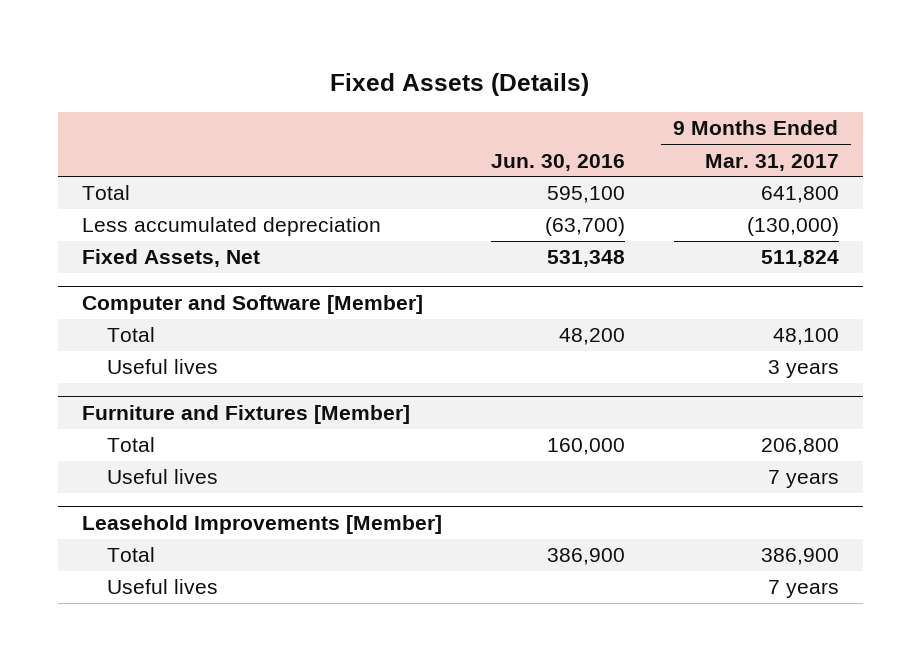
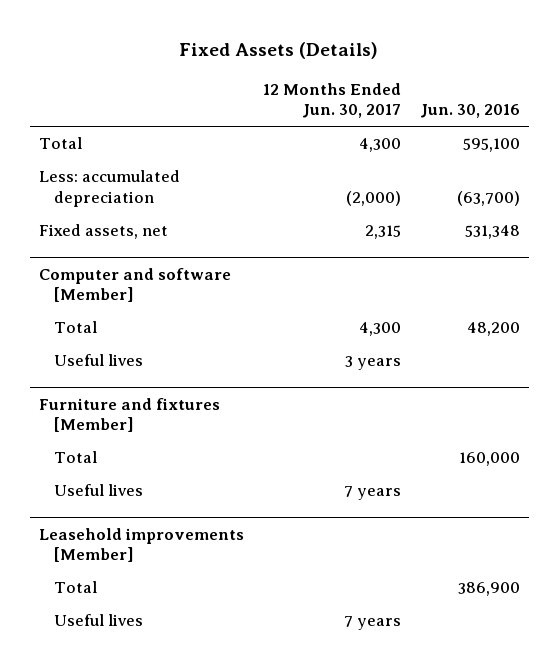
- | Jun. 30, 2016 | 9 Months Ended Mar. 31, 2017
+ | 12 Months Ended Jun. 30, 2017 | Jun. 30, 2016
- Less accumulated depreciation | (63,700) | (130,000)
- Fixed Assets, Net | 531,348 | 511,824
- Computer and Software [Member]
+ Less: accumulated depreciation | (2,000) | (63,700)
+ Fixed assets, net | 2,315 | 531,348
+ Computer and software [Member]
- Furniture and Fixtures [Member]
+ Furniture and fixtures [Member]
- Leasehold Improvements [Member]
+ Leasehold improvements [Member]

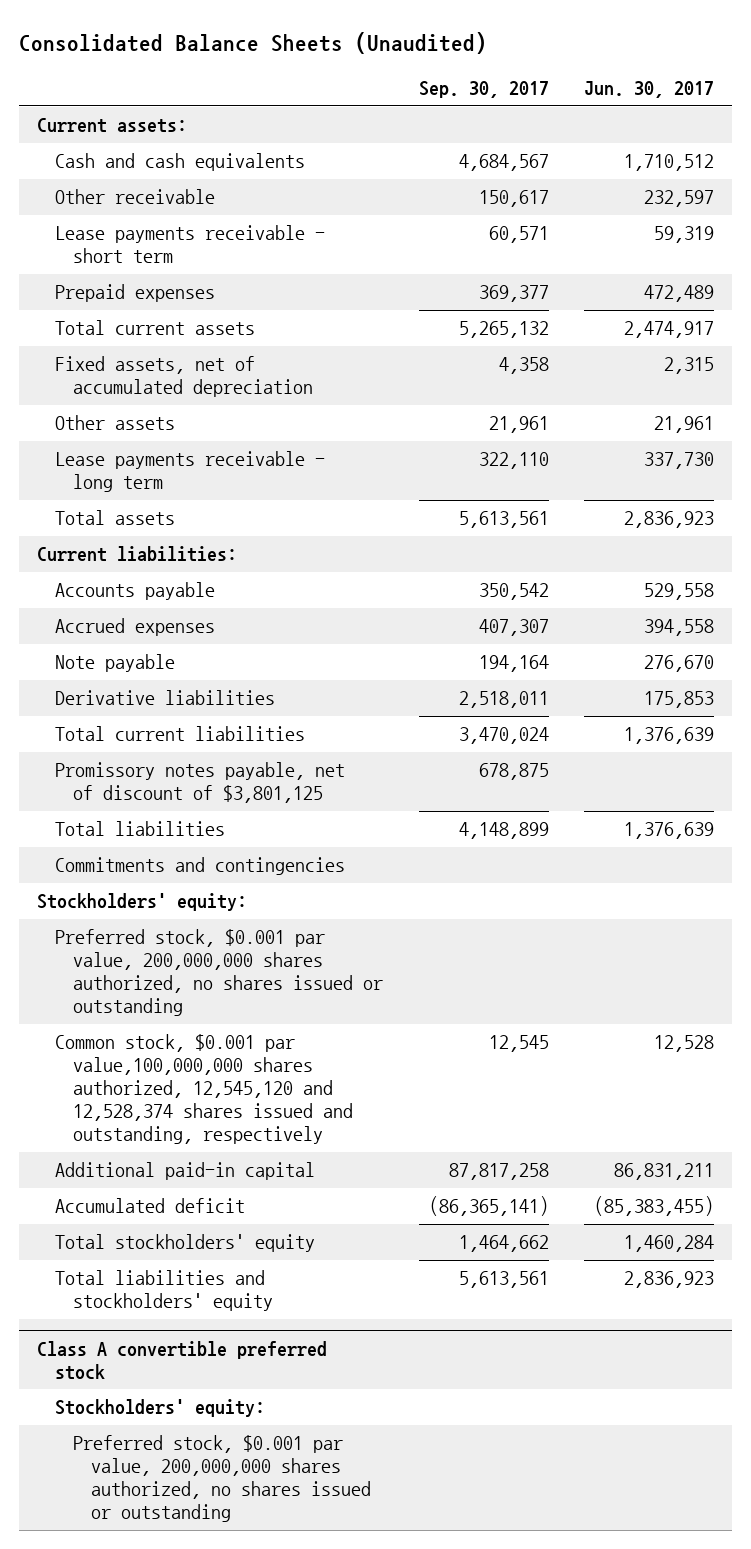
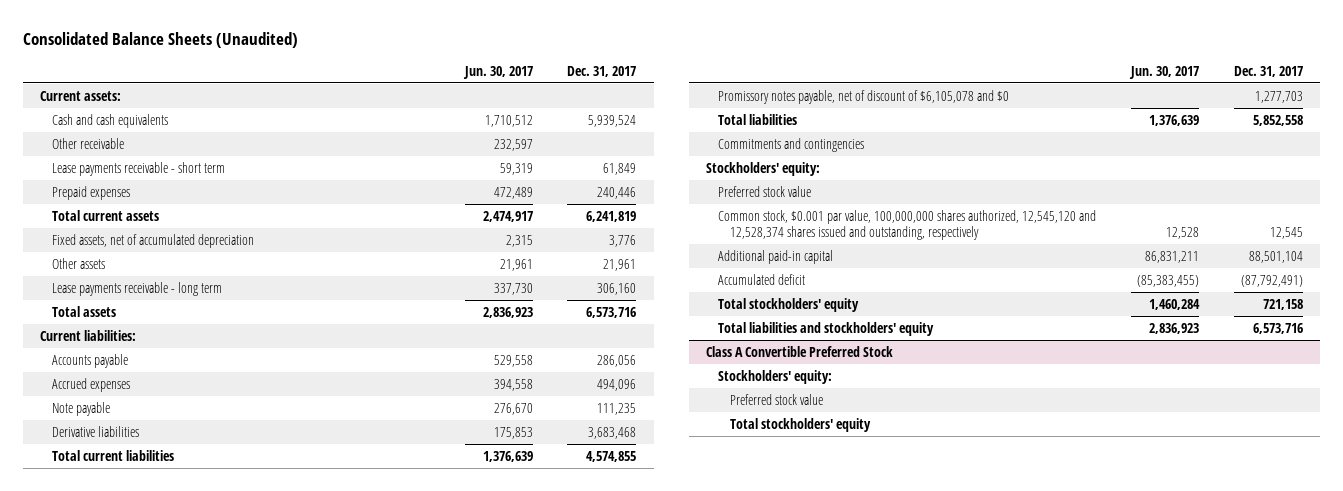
- | Sep. 30, 2017 | Jun. 30, 2017
+ | Jun. 30, 2017 | Dec. 31, 2017
- Promissory notes payable, net of discount of $3,801,125 | 678,875 |
+ Promissory notes payable, net of discount of $6,105,078 and $0 | | 1,277,703
- Preferred stock, $0.001 par value, 200,000,000 shares authorized, no shares issued or outstanding
- Common stock, $0.001 par value,100,000,000 shares authorized, 12,545,120 and 12,528,374 shares issued and outstanding, respectively | 12,545 | 12,528
+ Preferred stock value
+ Common stock, $0.001 par value, 100,000,000 shares authorized, 12,545,120 and 12,528,374 shares issued and outstanding, respectively | 12,528 | 12,545
- Class A convertible preferred stock
+ Class A Convertible Preferred Stock
- Preferred stock, $0.001 par value, 200,000,000 shares authorized, no shares issued or outstanding
+ Preferred stock value
+ Total stockholders' equity

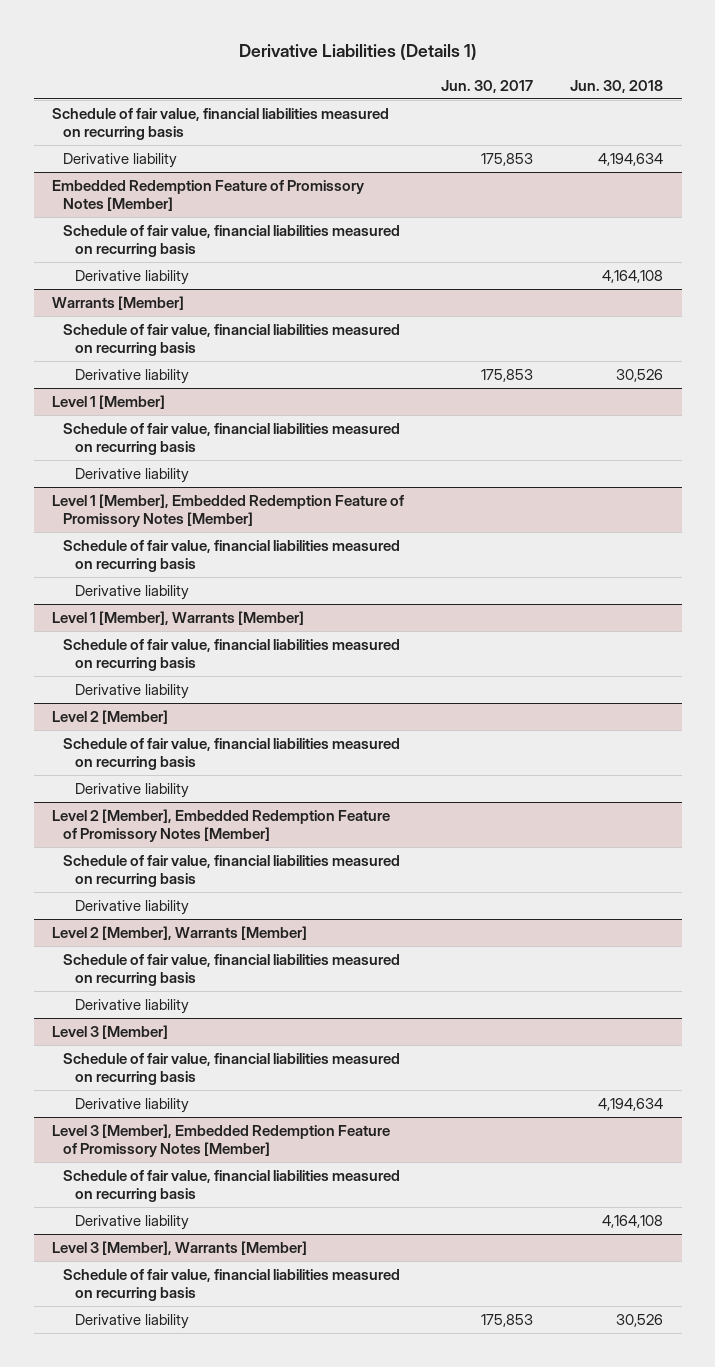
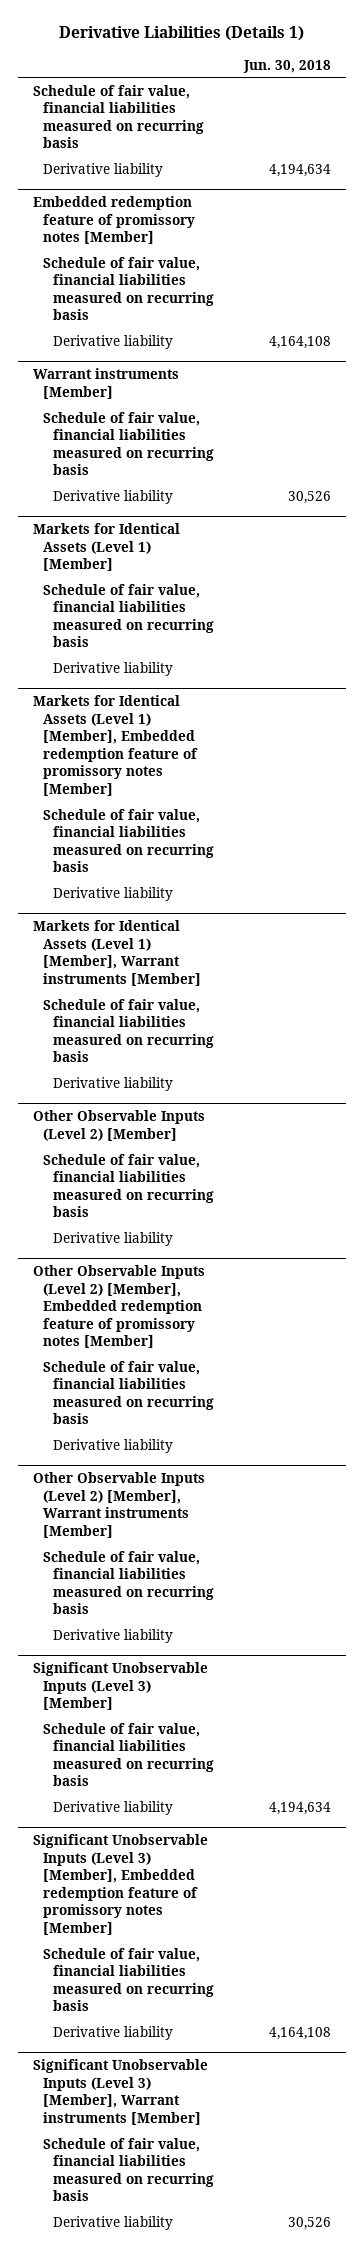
- | Jun. 30, 2017 | Jun. 30, 2018
+ | Jun. 30, 2018
- Embedded Redemption Feature of Promissory Notes [Member]
+ Embedded redemption feature of promissory notes [Member]
- Warrants [Member]
+ Warrant instruments [Member]
- Level 1 [Member]
+ Markets for Identical Assets (Level 1) [Member]
- Level 1 [Member], Embedded Redemption Feature of Promissory Notes [Member]
+ Markets for Identical Assets (Level 1) [Member], Embedded redemption feature of promissory notes [Member]
- Level 1 [Member], Warrants [Member]
+ Markets for Identical Assets (Level 1) [Member], Warrant instruments [Member]
- Level 2 [Member]
+ Other Observable Inputs (Level 2) [Member]
- Level 2 [Member], Embedded Redemption Feature of Promissory Notes [Member]
+ Other Observable Inputs (Level 2) [Member], Embedded redemption feature of promissory notes [Member]
- Level 2 [Member], Warrants [Member]
+ Other Observable Inputs (Level 2) [Member], Warrant instruments [Member]
- Level 3 [Member]
+ Significant Unobservable Inputs (Level 3) [Member]
- Level 3 [Member], Embedded Redemption Feature of Promissory Notes [Member]
+ Significant Unobservable Inputs (Level 3) [Member], Embedded redemption feature of promissory notes [Member]
- Level 3 [Member], Warrants [Member]
+ Significant Unobservable Inputs (Level 3) [Member], Warrant instruments [Member]

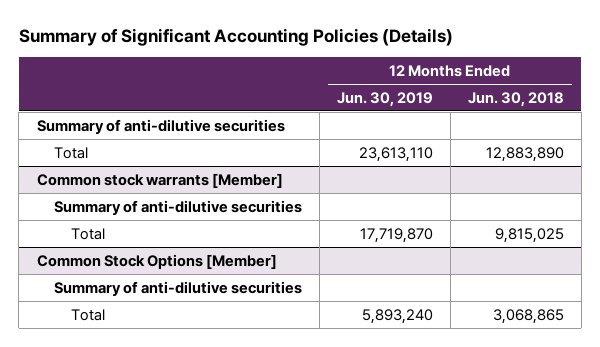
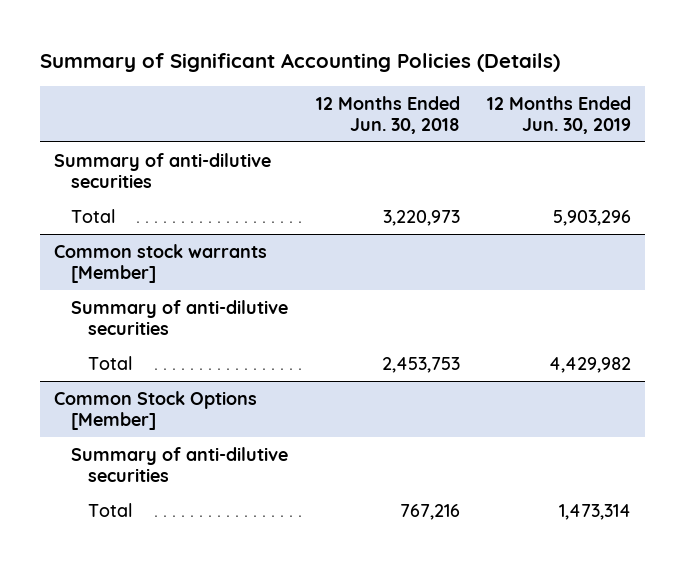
- | 12 Months Ended Jun. 30, 2019 | 12 Months Ended Jun. 30, 2018
+ | 12 Months Ended Jun. 30, 2018 | 12 Months Ended Jun. 30, 2019
- Total | 23,613,110 | 12,883,890
+ Total | 3,220,973 | 5,903,296
@ Common stock warrants [Member]
- Total | 17,719,870 | 9,815,025
+ Total | 2,453,753 | 4,429,982
@ Common Stock Options [Member]
- Total | 5,893,240 | 3,068,865
+ Total | 767,216 | 1,473,314

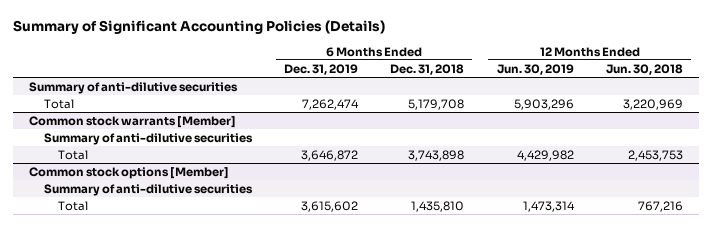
- | 12 Months Ended Jun. 30, 2018 | 12 Months Ended Jun. 30, 2019
+ | 6 Months Ended Dec. 31, 2019 | 6 Months Ended Dec. 31, 2018 | 12 Months Ended Jun. 30, 2019 | 12 Months Ended Jun. 30, 2018
- Total | 3,220,973 | 5,903,296
+ Total | 7,262,474 | 5,179,708 | 5,903,296 | 3,220,969
- Common Stock Options [Member]
+ Common stock options [Member]

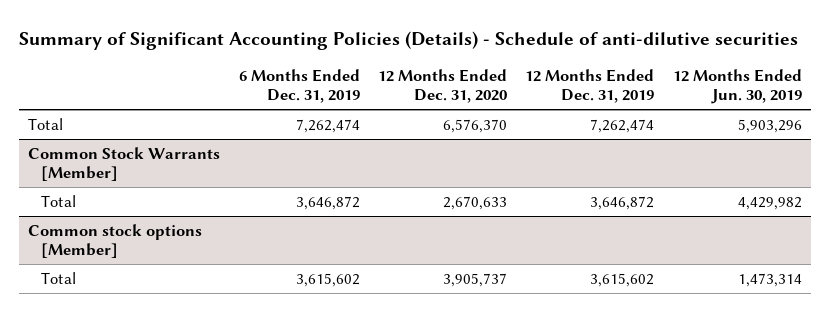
- Summary of Significant Accounting Policies (Details)
+ Summary of Significant Accounting Policies (Details) - Schedule of anti-dilutive securities
- | 6 Months Ended Dec. 31, 2019 | 6 Months Ended Dec. 31, 2018 | 12 Months Ended Jun. 30, 2019 | 12 Months Ended Jun. 30, 2018
+ | 6 Months Ended Dec. 31, 2019 | 12 Months Ended Dec. 31, 2020 | 12 Months Ended Dec. 31, 2019 | 12 Months Ended Jun. 30, 2019
- Summary of anti-dilutive securities
- Common stock warrants [Member]
- Summary of anti-dilutive securities
+ Common Stock Warrants [Member]
@ Common stock options [Member]
- Summary of anti-dilutive securities

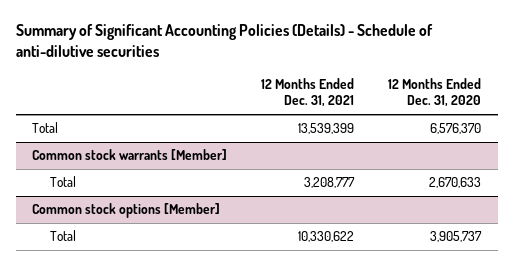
- | 6 Months Ended Dec. 31, 2019 | 12 Months Ended Dec. 31, 2020 | 12 Months Ended Dec. 31, 2019 | 12 Months Ended Jun. 30, 2019
+ | 12 Months Ended Dec. 31, 2021 | 12 Months Ended Dec. 31, 2020
- Common Stock Warrants [Member]
+ Common stock warrants [Member]

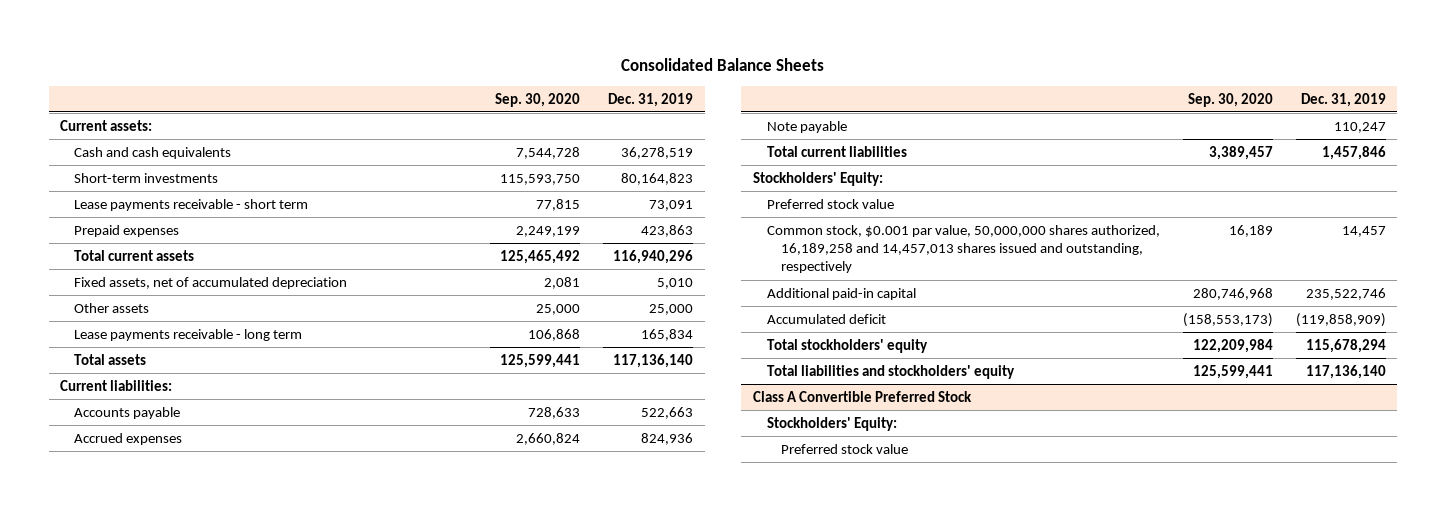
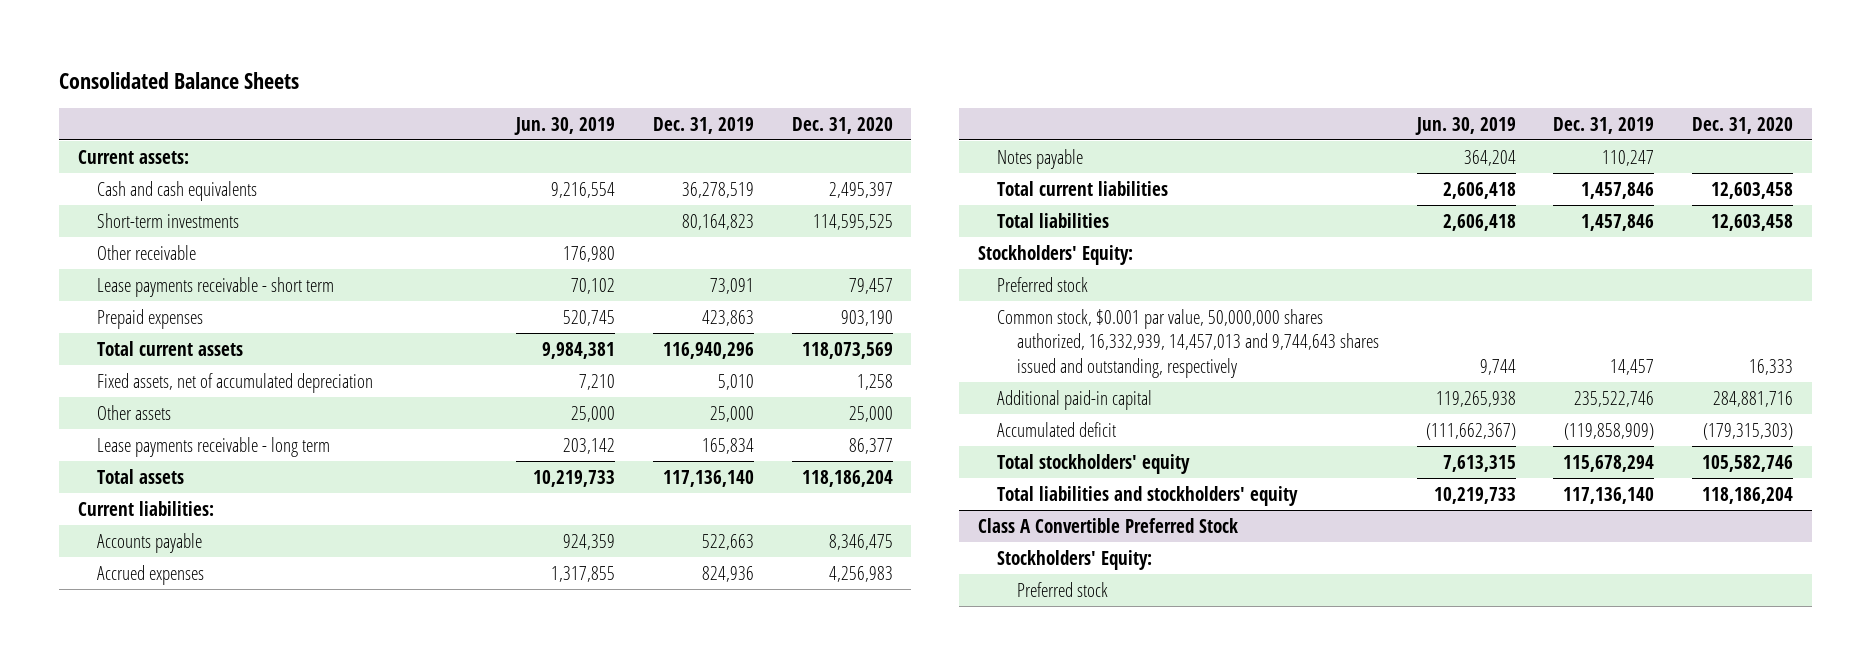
- | Sep. 30, 2020 | Dec. 31, 2019
+ | Jun. 30, 2019 | Dec. 31, 2019 | Dec. 31, 2020
+ Other receivable | 176,980 | |
- Note payable | | 110,247
+ Notes payable | 364,204 | 110,247 |
+ Total liabilities | 2,606,418 | 1,457,846 | 12,603,458
- Preferred stock value
- Common stock, $0.001 par value, 50,000,000 shares authorized, 16,189,258 and 14,457,013 shares issued and outstanding, respectively | 16,189 | 14,457
+ Preferred stock
+ Common stock, $0.001 par value, 50,000,000 shares authorized, 16,332,939, 14,457,013 and 9,744,643 shares issued and outstanding, respectively | 9,744 | 14,457 | 16,333
@ Class A Convertible Preferred Stock
- Preferred stock value
+ Preferred stock

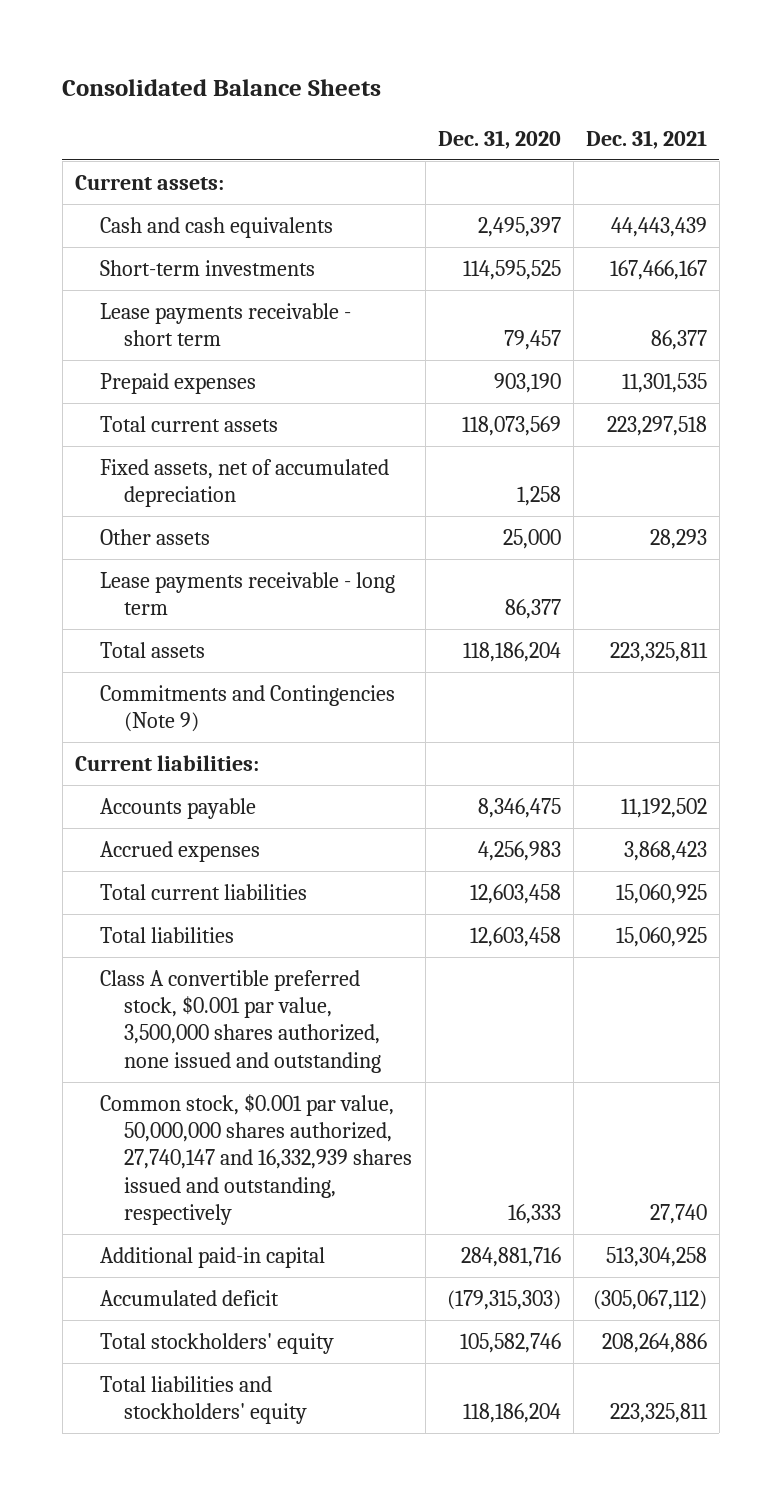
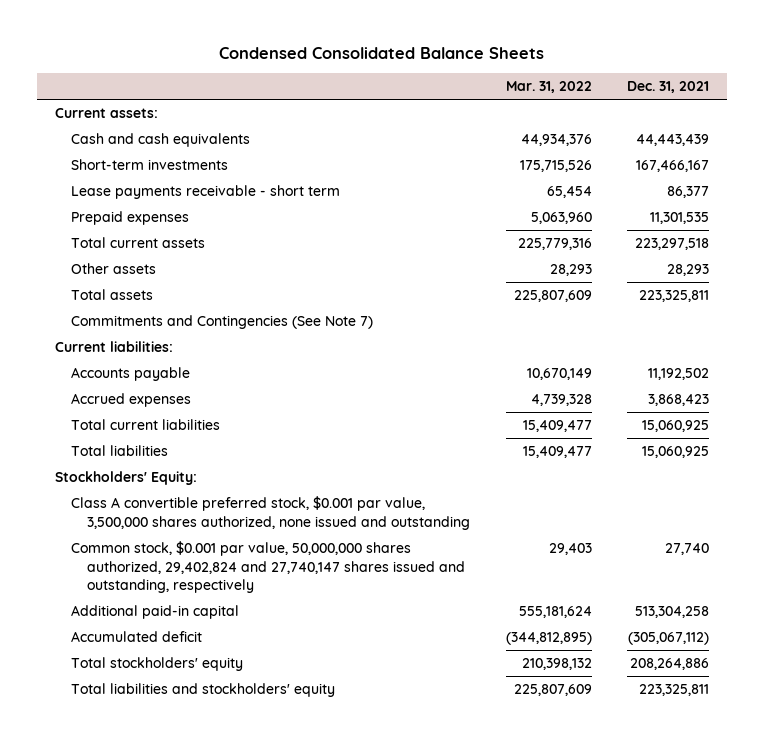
- Consolidated Balance Sheets
+ Condensed Consolidated Balance Sheets
- | Dec. 31, 2020 | Dec. 31, 2021
+ | Mar. 31, 2022 | Dec. 31, 2021
- Fixed assets, net of accumulated depreciation | 1,258 |
- Lease payments receivable - long term | 86,377 |
- Commitments and Contingencies (Note 9)
+ Commitments and Contingencies (See Note 7)
+ Stockholders' Equity:
- Common stock, $0.001 par value, 50,000,000 shares authorized, 27,740,147 and 16,332,939 shares issued and outstanding, respectively | 16,333 | 27,740
+ Common stock, $0.001 par value, 50,000,000 shares authorized, 29,402,824 and 27,740,147 shares issued and outstanding, respectively | 29,403 | 27,740

